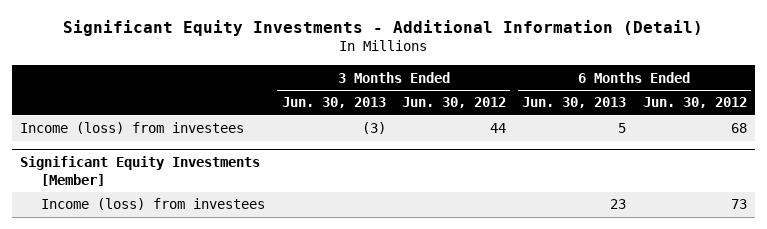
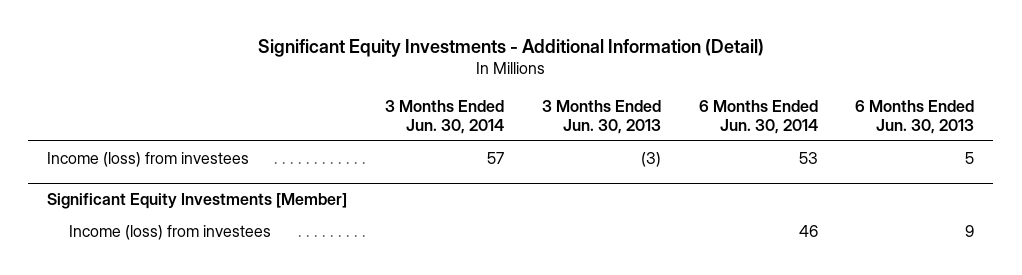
- | 3 Months Ended Jun. 30, 2013 | 3 Months Ended Jun. 30, 2012 | 6 Months Ended Jun. 30, 2013 | 6 Months Ended Jun. 30, 2012
+ | 3 Months Ended Jun. 30, 2014 | 3 Months Ended Jun. 30, 2013 | 6 Months Ended Jun. 30, 2014 | 6 Months Ended Jun. 30, 2013
@ Significant Equity Investments [Member]
- Income (loss) from investees | | | 23 | 73
+ Income (loss) from investees | | | 46 | 9

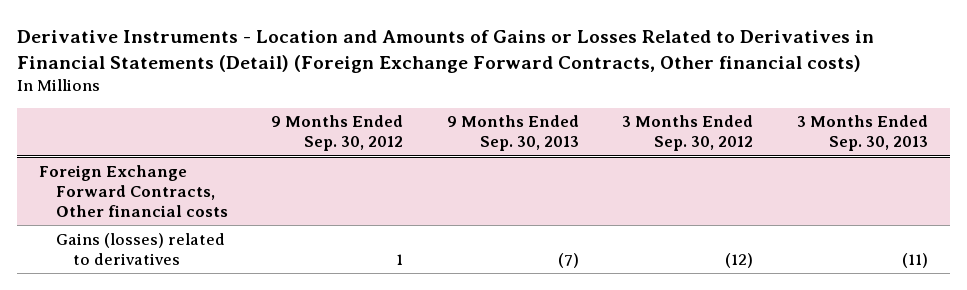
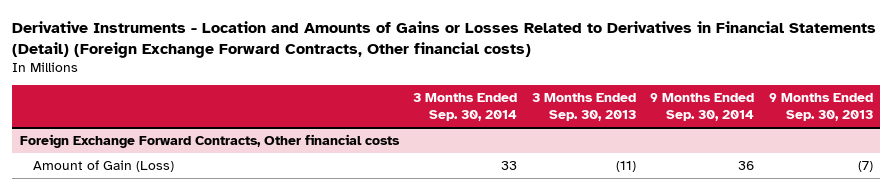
- | 9 Months Ended Sep. 30, 2012 | 9 Months Ended Sep. 30, 2013 | 3 Months Ended Sep. 30, 2012 | 3 Months Ended Sep. 30, 2013
+ | 3 Months Ended Sep. 30, 2014 | 3 Months Ended Sep. 30, 2013 | 9 Months Ended Sep. 30, 2014 | 9 Months Ended Sep. 30, 2013
@ Foreign Exchange Forward Contracts, Other financial costs
- Gains (losses) related to derivatives | 1 | (7) | (12) | (11)
+ Amount of Gain (Loss) | 33 | (11) | 36 | (7)

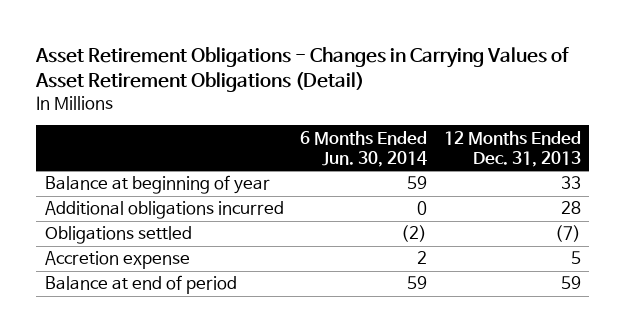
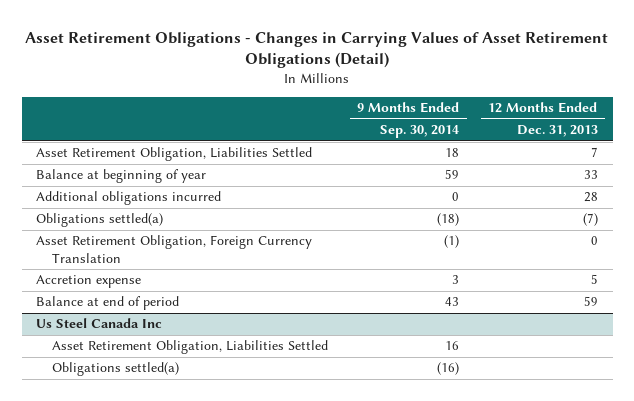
- | 6 Months Ended Jun. 30, 2014 | 12 Months Ended Dec. 31, 2013
+ | 9 Months Ended Sep. 30, 2014 | 12 Months Ended Dec. 31, 2013
+ Asset Retirement Obligation, Liabilities Settled | 18 | 7
- Obligations settled | (2) | (7)
+ Obligations settled(a) | (18) | (7)
+ Asset Retirement Obligation, Foreign Currency Translation | (1) | 0
+ Us Steel Canada Inc
+ Asset Retirement Obligation, Liabilities Settled | 16 |
+ Obligations settled(a) | (16) |

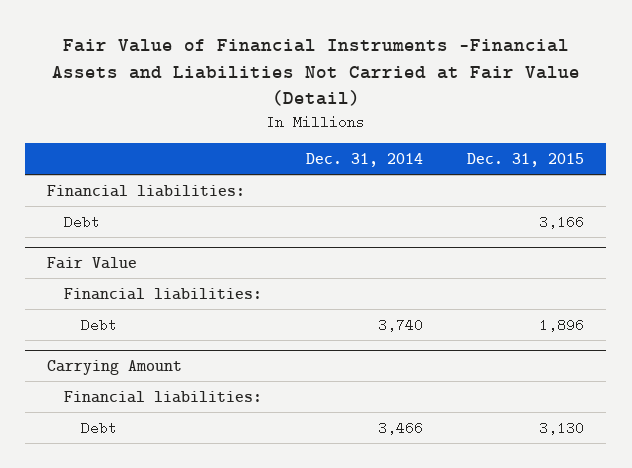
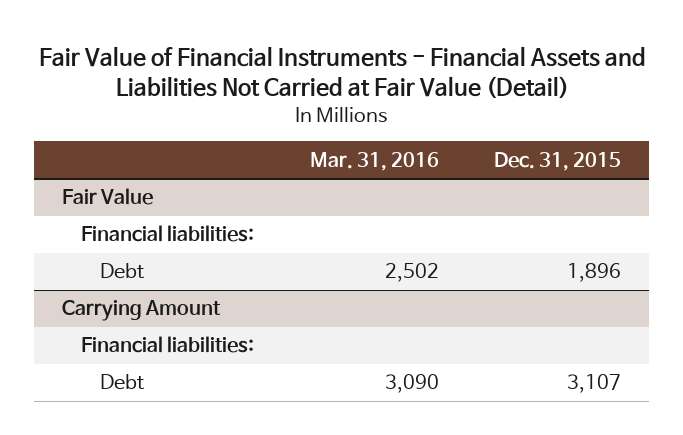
- Fair Value of Financial Instruments -Financial Assets and Liabilities Not Carried at Fair Value (Detail)
+ Fair Value of Financial Instruments - Financial Assets and Liabilities Not Carried at Fair Value (Detail)
- | Dec. 31, 2014 | Dec. 31, 2015
+ | Mar. 31, 2016 | Dec. 31, 2015
- Financial liabilities:
- Debt | | 3,166
@ Carrying Amount
- Debt | 3,466 | 3,130
+ Debt | 3,090 | 3,107

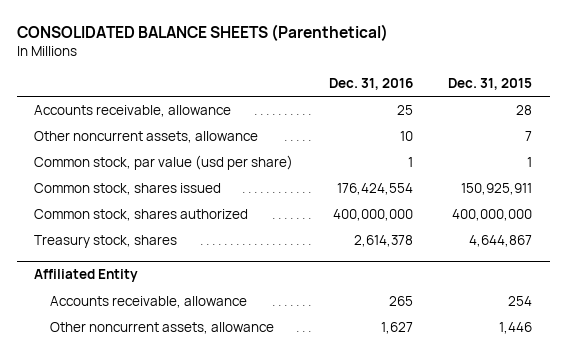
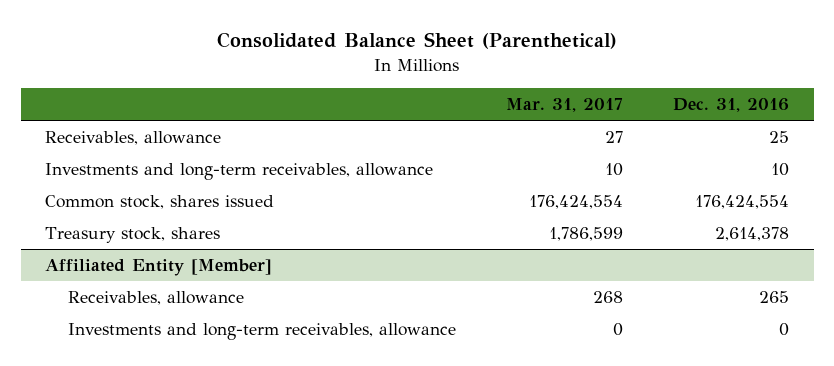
- CONSOLIDATED BALANCE SHEETS (Parenthetical)
+ Consolidated Balance Sheet (Parenthetical)
- | Dec. 31, 2016 | Dec. 31, 2015
+ | Mar. 31, 2017 | Dec. 31, 2016
- Accounts receivable, allowance | 25 | 28
- Other noncurrent assets, allowance | 10 | 7
- Common stock, par value (usd per share) | 1 | 1
+ Receivables, allowance | 27 | 25
+ Investments and long-term receivables, allowance | 10 | 10
- Common stock, shares authorized | 400,000,000 | 400,000,000
- Affiliated Entity
- Accounts receivable, allowance | 265 | 254
- Other noncurrent assets, allowance | 1,627 | 1,446
+ Affiliated Entity [Member]
+ Receivables, allowance | 268 | 265
+ Investments and long-term receivables, allowance | 0 | 0

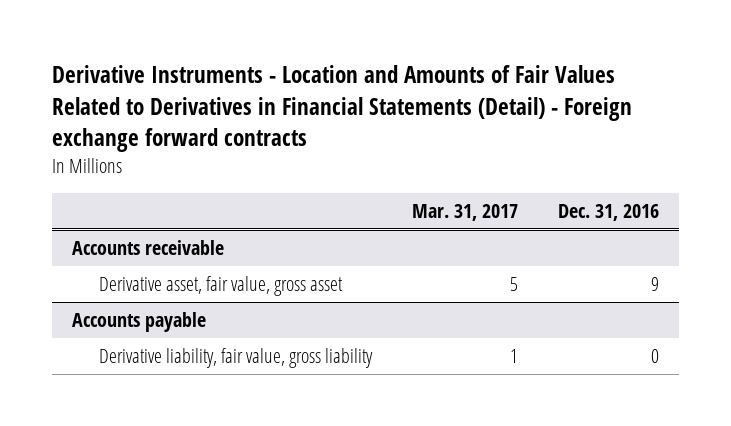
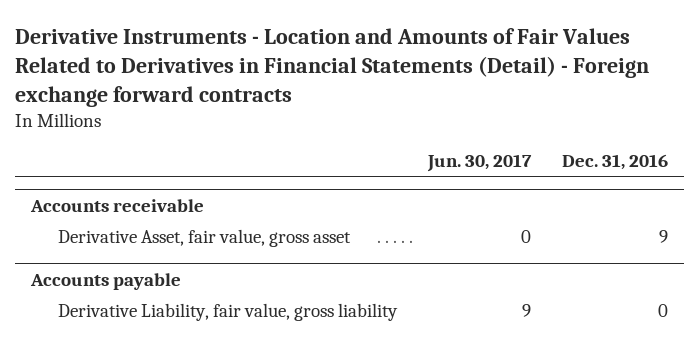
- | Mar. 31, 2017 | Dec. 31, 2016
+ | Jun. 30, 2017 | Dec. 31, 2016
@ Accounts receivable
- Derivative asset, fair value, gross asset | 5 | 9
+ Derivative Asset, fair value, gross asset | 0 | 9
@ Accounts payable
- Derivative liability, fair value, gross liability | 1 | 0
+ Derivative Liability, fair value, gross liability | 9 | 0

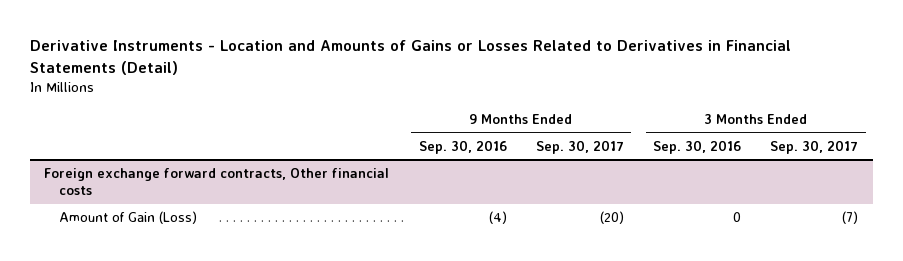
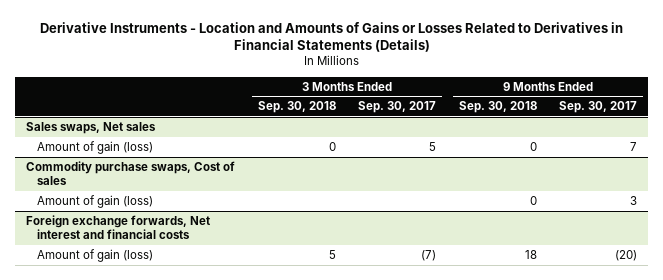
- Derivative Instruments - Location and Amounts of Gains or Losses Related to Derivatives in Financial Statements (Detail)
+ Derivative Instruments - Location and Amounts of Gains or Losses Related to Derivatives in Financial Statements (Details)
- | 9 Months Ended Sep. 30, 2016 | 9 Months Ended Sep. 30, 2017 | 3 Months Ended Sep. 30, 2016 | 3 Months Ended Sep. 30, 2017
+ | 3 Months Ended Sep. 30, 2018 | 3 Months Ended Sep. 30, 2017 | 9 Months Ended Sep. 30, 2018 | 9 Months Ended Sep. 30, 2017
- Foreign exchange forward contracts, Other financial costs
- Amount of Gain (Loss) | (4) | (20) | 0 | (7)
+ Sales swaps, Net sales
+ Amount of gain (loss) | 0 | 5 | 0 | 7
+ Commodity purchase swaps, Cost of sales
+ Amount of gain (loss) | | | 0 | 3
+ Foreign exchange forwards, Net interest and financial costs
+ Amount of gain (loss) | 5 | (7) | 18 | (20)

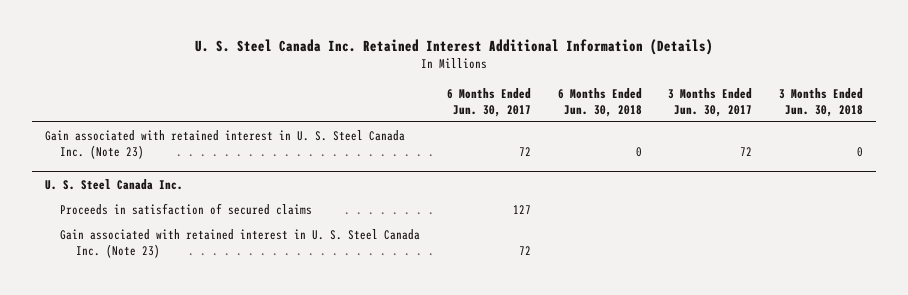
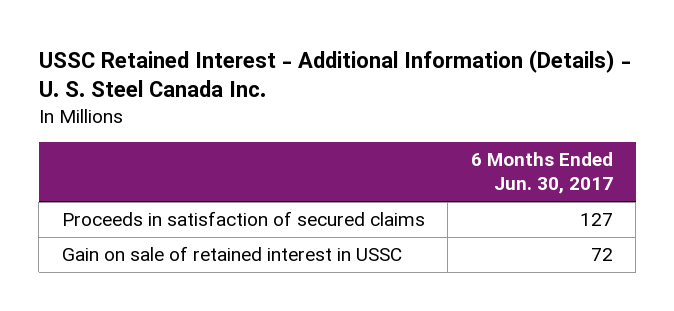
- U. S. Steel Canada Inc. Retained Interest Additional Information (Details)
+ USSC Retained Interest - Additional Information (Details) - U. S. Steel Canada Inc.
- | 6 Months Ended Jun. 30, 2017 | 6 Months Ended Jun. 30, 2018 | 3 Months Ended Jun. 30, 2017 | 3 Months Ended Jun. 30, 2018
+ | 6 Months Ended Jun. 30, 2017
- Gain associated with retained interest in U. S. Steel Canada Inc. (Note 23) | 72 | 0 | 72 | 0
- U. S. Steel Canada Inc.
- Gain associated with retained interest in U. S. Steel Canada Inc. (Note 23) | 72 | | |
+ Gain on sale of retained interest in USSC | 72

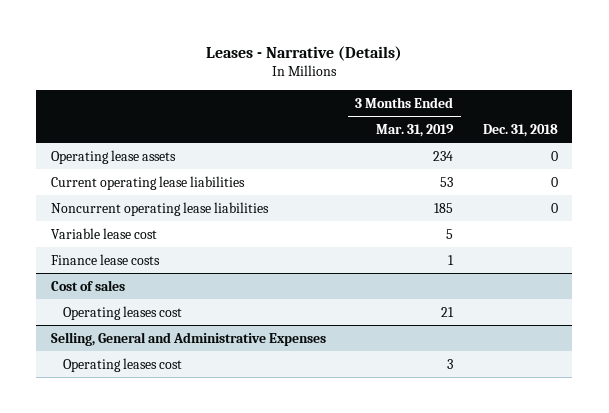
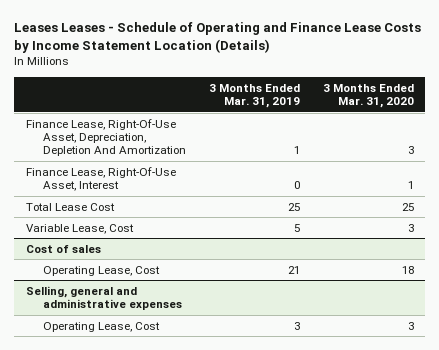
- Leases - Narrative (Details)
+ Leases Leases - Schedule of Operating and Finance Lease Costs by Income Statement Location (Details)
- | 3 Months Ended Mar. 31, 2019 | Dec. 31, 2018
+ | 3 Months Ended Mar. 31, 2019 | 3 Months Ended Mar. 31, 2020
- Operating lease assets | 234 | 0
- Current operating lease liabilities | 53 | 0
- Noncurrent operating lease liabilities | 185 | 0
- Variable lease cost | 5 |
- Finance lease costs | 1 |
+ Finance Lease, Right-Of-Use Asset, Depreciation, Depletion And Amortization | 1 | 3
+ Finance Lease, Right-Of-Use Asset, Interest | 0 | 1
+ Total Lease Cost | 25 | 25
+ Variable Lease, Cost | 5 | 3
@ Cost of sales
- Operating leases cost | 21 |
- Selling, General and Administrative Expenses
- Operating leases cost | 3 |
@ Cost of sales
+ Operating Lease, Cost | 21 | 18
+ Selling, general and administrative expenses
+ Operating Lease, Cost | 3 | 3

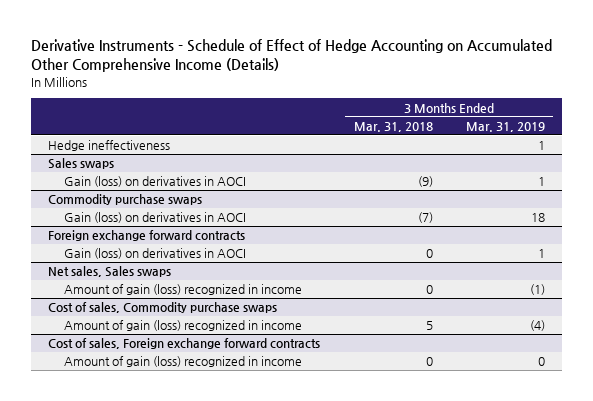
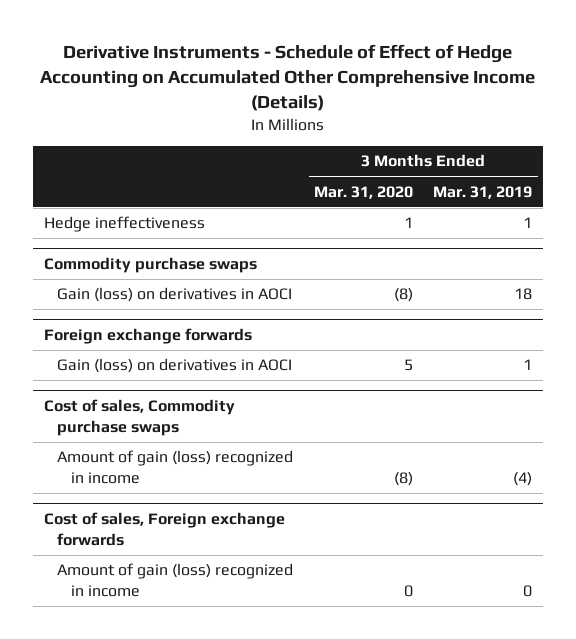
- | 3 Months Ended Mar. 31, 2018 | 3 Months Ended Mar. 31, 2019
+ | 3 Months Ended Mar. 31, 2020 | 3 Months Ended Mar. 31, 2019
- Sales swaps
- Gain (loss) on derivatives in AOCI | (9) | 1
- Foreign exchange forward contracts
+ Foreign exchange forwards
- Net sales, Sales swaps
- Amount of gain (loss) recognized in income | 0 | (1)
- Cost of sales, Foreign exchange forward contracts
+ Cost of sales, Foreign exchange forwards

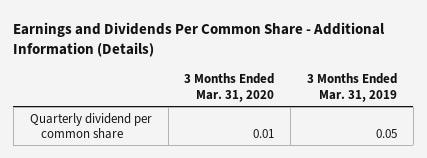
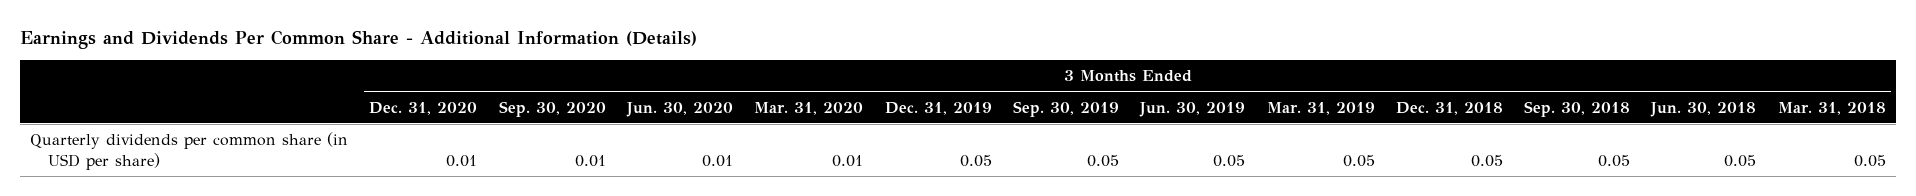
- | 3 Months Ended Mar. 31, 2020 | 3 Months Ended Mar. 31, 2019
+ | 3 Months Ended Dec. 31, 2020 | 3 Months Ended Sep. 30, 2020 | 3 Months Ended Jun. 30, 2020 | 3 Months Ended Mar. 31, 2020 | 3 Months Ended Dec. 31, 2019 | 3 Months Ended Sep. 30, 2019 | 3 Months Ended Jun. 30, 2019 | 3 Months Ended Mar. 31, 2019 | 3 Months Ended Dec. 31, 2018 | 3 Months Ended Sep. 30, 2018 | 3 Months Ended Jun. 30, 2018 | 3 Months Ended Mar. 31, 2018
- Quarterly dividend per common share | 0.01 | 0.05
+ Quarterly dividends per common share (in USD per share) | 0.01 | 0.01 | 0.01 | 0.01 | 0.05 | 0.05 | 0.05 | 0.05 | 0.05 | 0.05 | 0.05 | 0.05

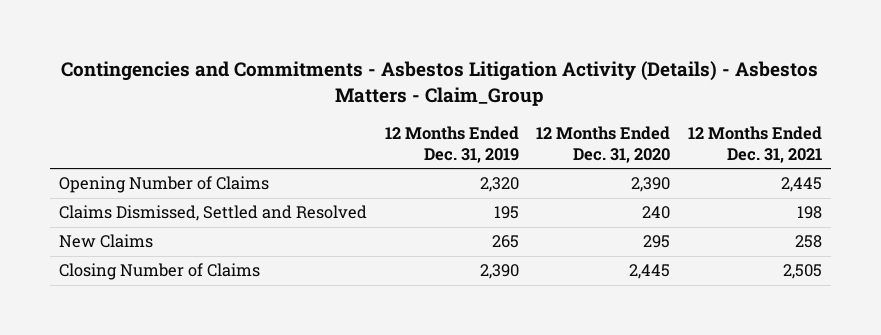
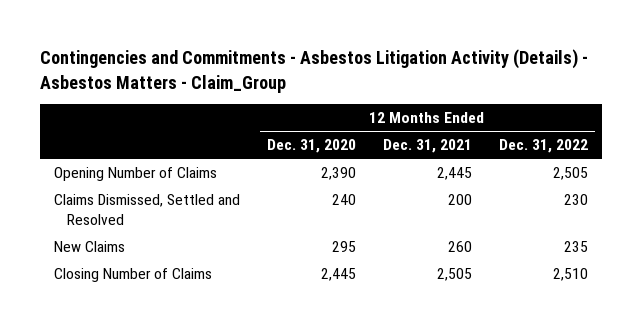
- | 12 Months Ended Dec. 31, 2019 | 12 Months Ended Dec. 31, 2020 | 12 Months Ended Dec. 31, 2021
+ | 12 Months Ended Dec. 31, 2020 | 12 Months Ended Dec. 31, 2021 | 12 Months Ended Dec. 31, 2022
- Claims Dismissed, Settled and Resolved | 195 | 240 | 198
- New Claims | 265 | 295 | 258
+ Claims Dismissed, Settled and Resolved | 240 | 200 | 230
+ New Claims | 295 | 260 | 235

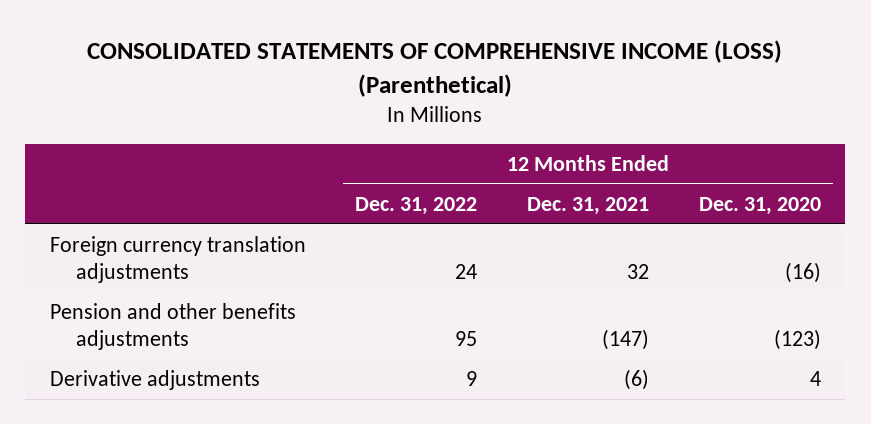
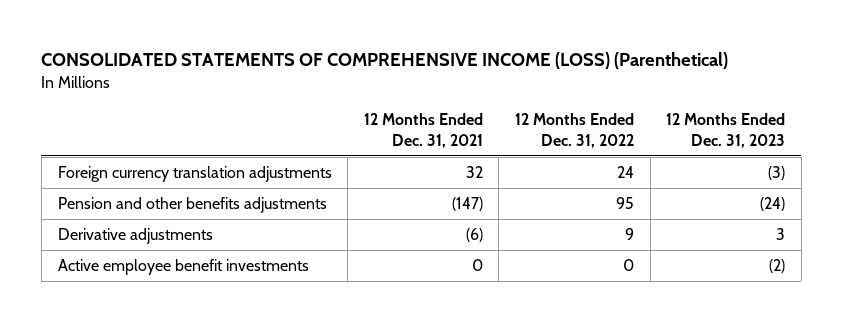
- | 12 Months Ended Dec. 31, 2022 | 12 Months Ended Dec. 31, 2021 | 12 Months Ended Dec. 31, 2020
+ | 12 Months Ended Dec. 31, 2021 | 12 Months Ended Dec. 31, 2022 | 12 Months Ended Dec. 31, 2023
+ Active employee benefit investments | 0 | 0 | (2)

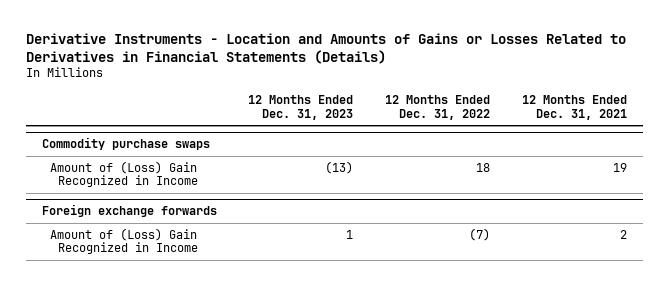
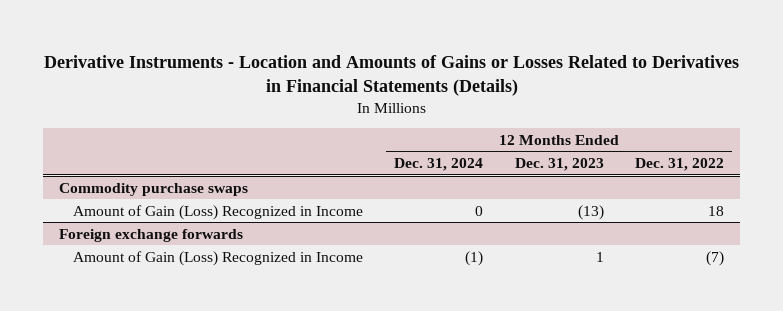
- | 12 Months Ended Dec. 31, 2023 | 12 Months Ended Dec. 31, 2022 | 12 Months Ended Dec. 31, 2021
+ | 12 Months Ended Dec. 31, 2024 | 12 Months Ended Dec. 31, 2023 | 12 Months Ended Dec. 31, 2022
@ Commodity purchase swaps
- Amount of (Loss) Gain Recognized in Income | (13) | 18 | 19
+ Amount of Gain (Loss) Recognized in Income | 0 | (13) | 18
@ Foreign exchange forwards
- Amount of (Loss) Gain Recognized in Income | 1 | (7) | 2
+ Amount of Gain (Loss) Recognized in Income | (1) | 1 | (7)

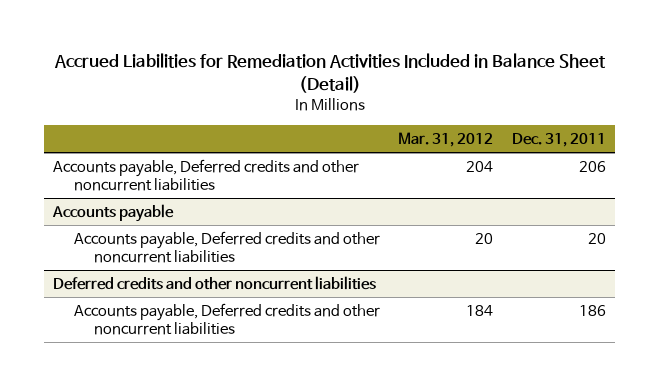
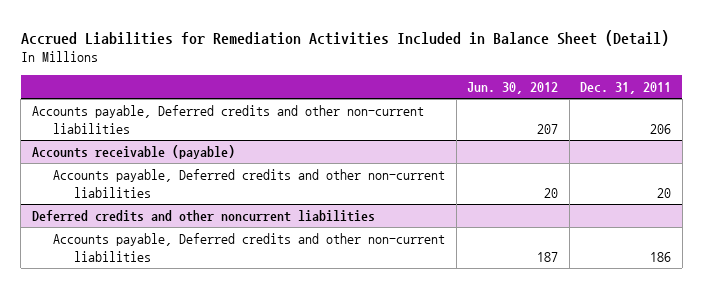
- | Mar. 31, 2012 | Dec. 31, 2011
+ | Jun. 30, 2012 | Dec. 31, 2011
- Accounts payable, Deferred credits and other noncurrent liabilities | 204 | 206
- Accounts payable
- Accounts payable, Deferred credits and other noncurrent liabilities | 20 | 20
+ Accounts payable, Deferred credits and other non-current liabilities | 207 | 206
+ Accounts receivable (payable)
+ Accounts payable, Deferred credits and other non-current liabilities | 20 | 20
@ Deferred credits and other noncurrent liabilities
- Accounts payable, Deferred credits and other noncurrent liabilities | 184 | 186
+ Accounts payable, Deferred credits and other non-current liabilities | 187 | 186

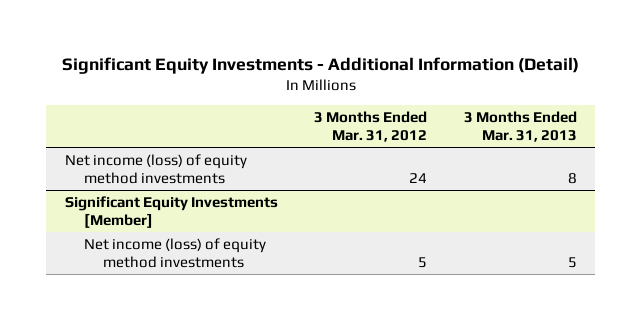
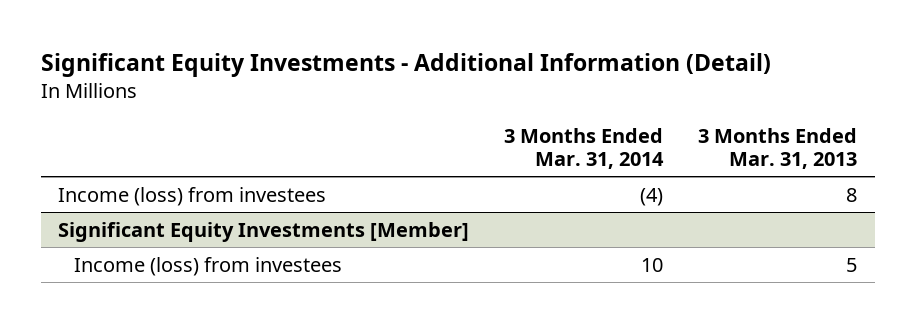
- | 3 Months Ended Mar. 31, 2012 | 3 Months Ended Mar. 31, 2013
+ | 3 Months Ended Mar. 31, 2014 | 3 Months Ended Mar. 31, 2013
- Net income (loss) of equity method investments | 24 | 8
+ Income (loss) from investees | (4) | 8
@ Significant Equity Investments [Member]
- Net income (loss) of equity method investments | 5 | 5
+ Income (loss) from investees | 10 | 5

